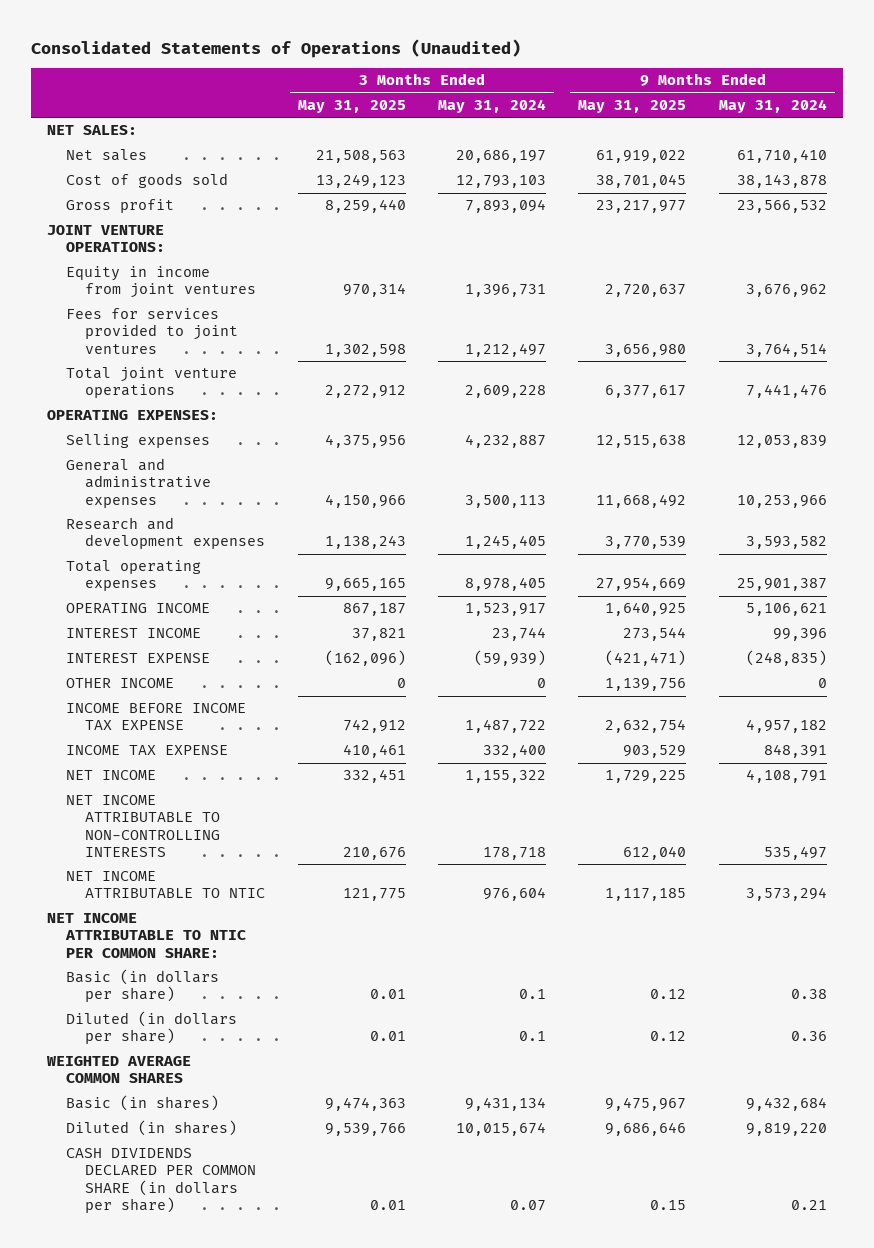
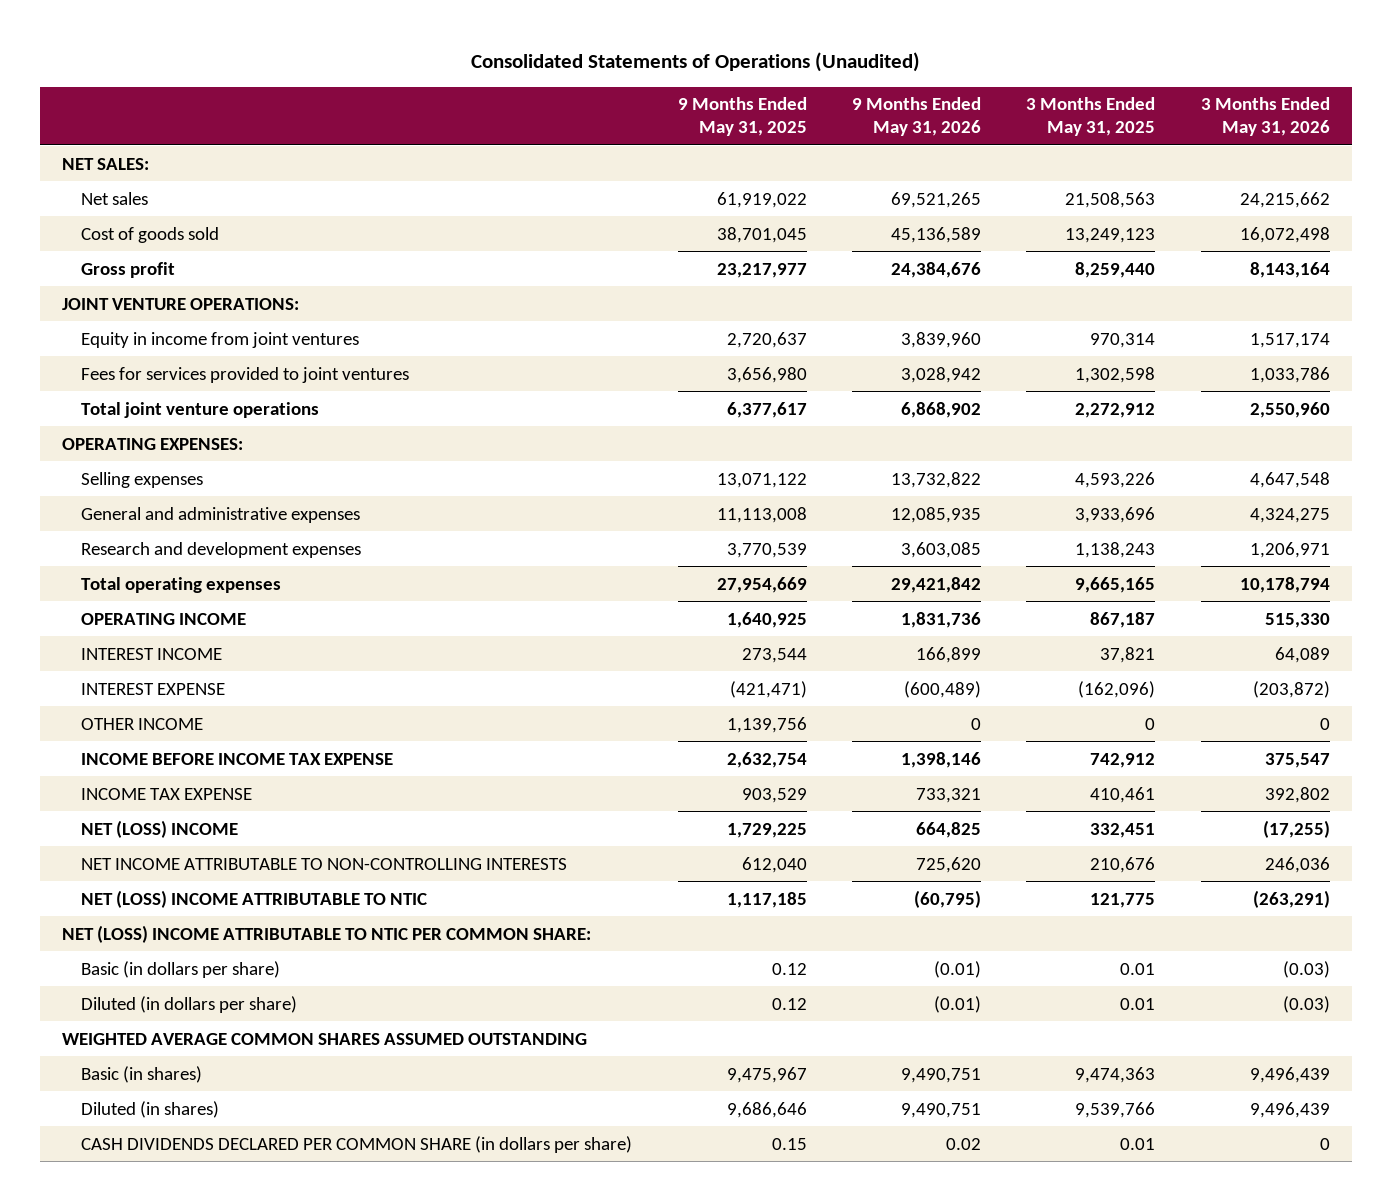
- | 3 Months Ended May 31, 2025 | 3 Months Ended May 31, 2024 | 9 Months Ended May 31, 2025 | 9 Months Ended May 31, 2024
+ | 9 Months Ended May 31, 2025 | 9 Months Ended May 31, 2026 | 3 Months Ended May 31, 2025 | 3 Months Ended May 31, 2026
- Selling expenses | 4,375,956 | 4,232,887 | 12,515,638 | 12,053,839
- General and administrative expenses | 4,150,966 | 3,500,113 | 11,668,492 | 10,253,966
+ Selling expenses | 13,071,122 | 13,732,822 | 4,593,226 | 4,647,548
+ General and administrative expenses | 11,113,008 | 12,085,935 | 3,933,696 | 4,324,275
- NET INCOME | 332,451 | 1,155,322 | 1,729,225 | 4,108,791
+ NET (LOSS) INCOME | 1,729,225 | 664,825 | 332,451 | (17,255)
- NET INCOME ATTRIBUTABLE TO NTIC | 121,775 | 976,604 | 1,117,185 | 3,573,294
- NET INCOME ATTRIBUTABLE TO NTIC PER COMMON SHARE:
+ NET (LOSS) INCOME ATTRIBUTABLE TO NTIC | 1,117,185 | (60,795) | 121,775 | (263,291)
+ NET (LOSS) INCOME ATTRIBUTABLE TO NTIC PER COMMON SHARE:
- WEIGHTED AVERAGE COMMON SHARES
+ WEIGHTED AVERAGE COMMON SHARES ASSUMED OUTSTANDING

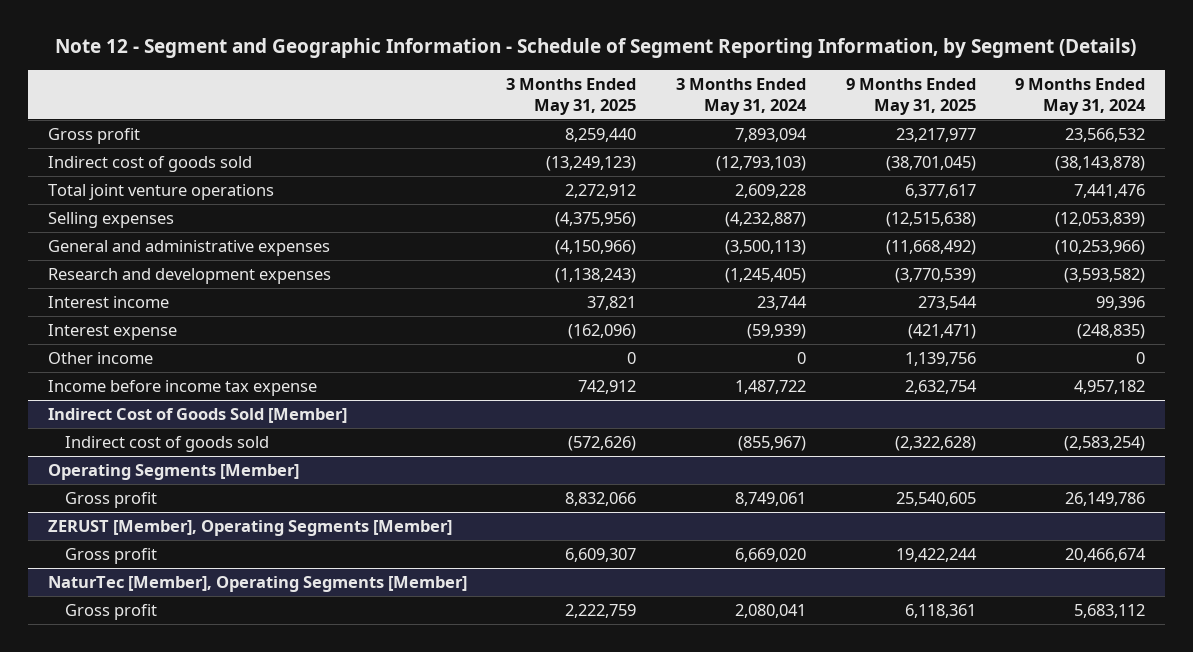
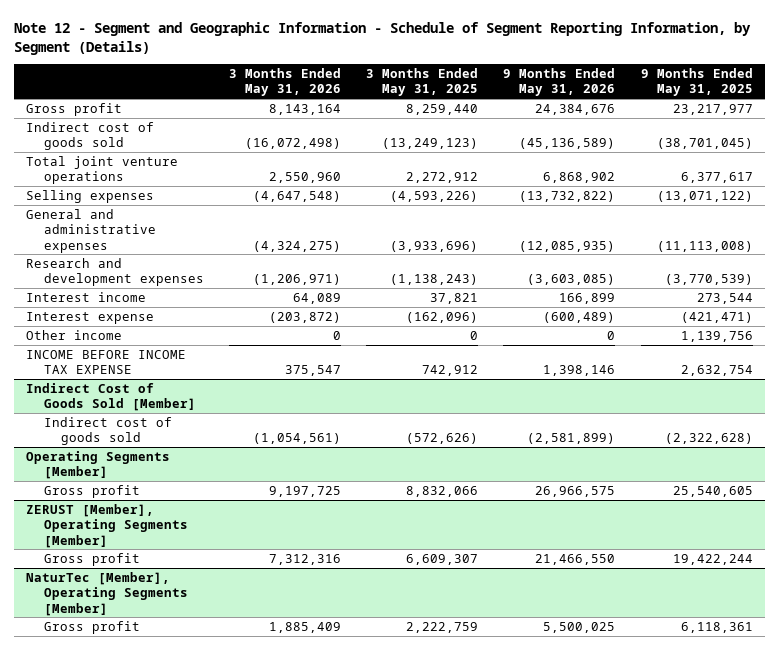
- | 3 Months Ended May 31, 2025 | 3 Months Ended May 31, 2024 | 9 Months Ended May 31, 2025 | 9 Months Ended May 31, 2024
+ | 3 Months Ended May 31, 2026 | 3 Months Ended May 31, 2025 | 9 Months Ended May 31, 2026 | 9 Months Ended May 31, 2025
- Selling expenses | (4,375,956) | (4,232,887) | (12,515,638) | (12,053,839)
- General and administrative expenses | (4,150,966) | (3,500,113) | (11,668,492) | (10,253,966)
+ Selling expenses | (4,647,548) | (4,593,226) | (13,732,822) | (13,071,122)
+ General and administrative expenses | (4,324,275) | (3,933,696) | (12,085,935) | (11,113,008)
- Income before income tax expense | 742,912 | 1,487,722 | 2,632,754 | 4,957,182
+ INCOME BEFORE INCOME TAX EXPENSE | 375,547 | 742,912 | 1,398,146 | 2,632,754

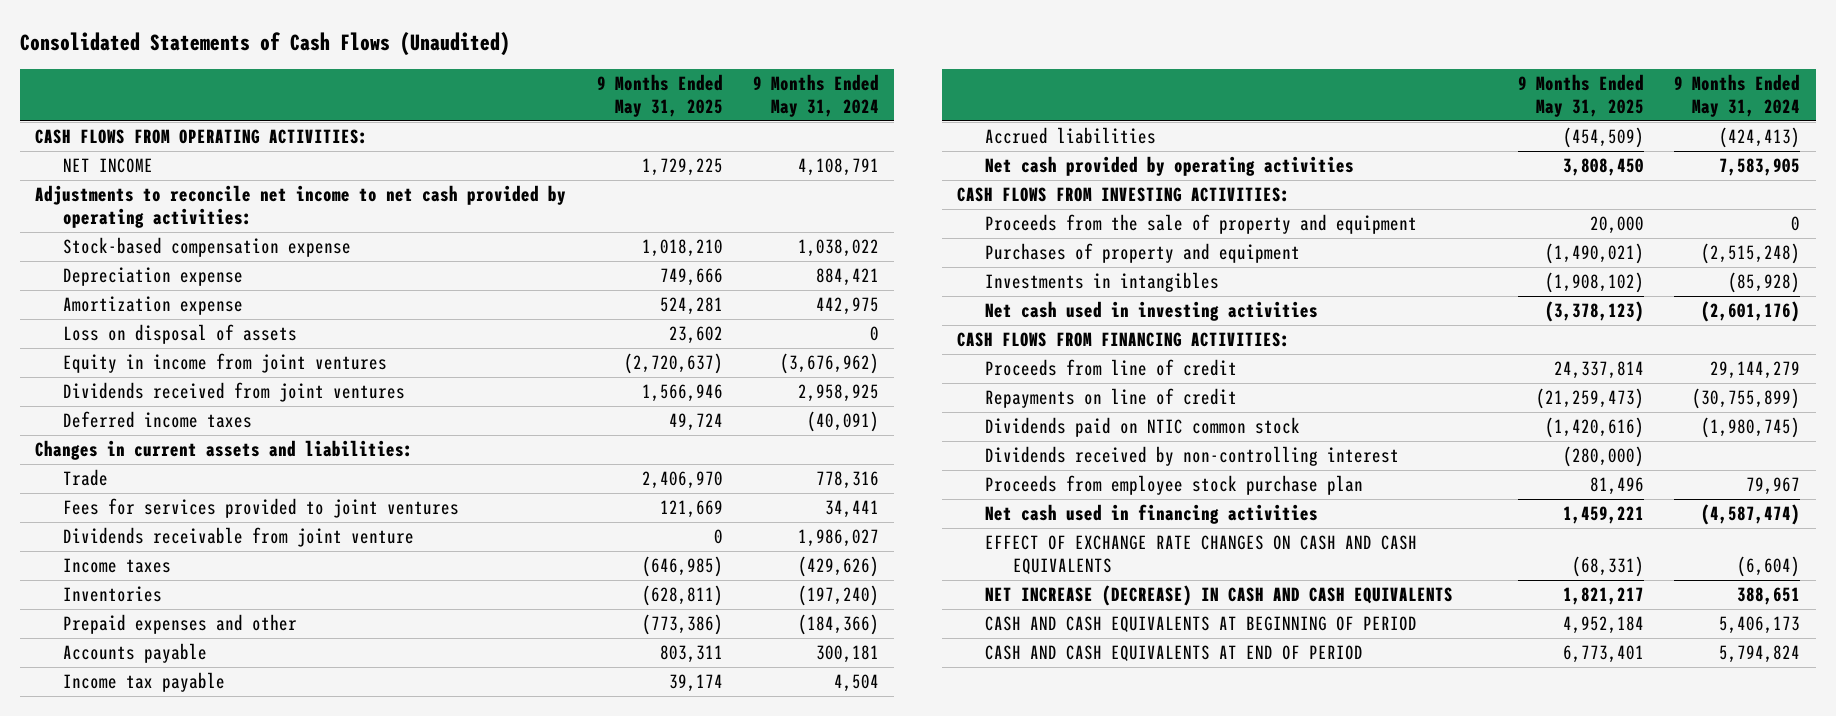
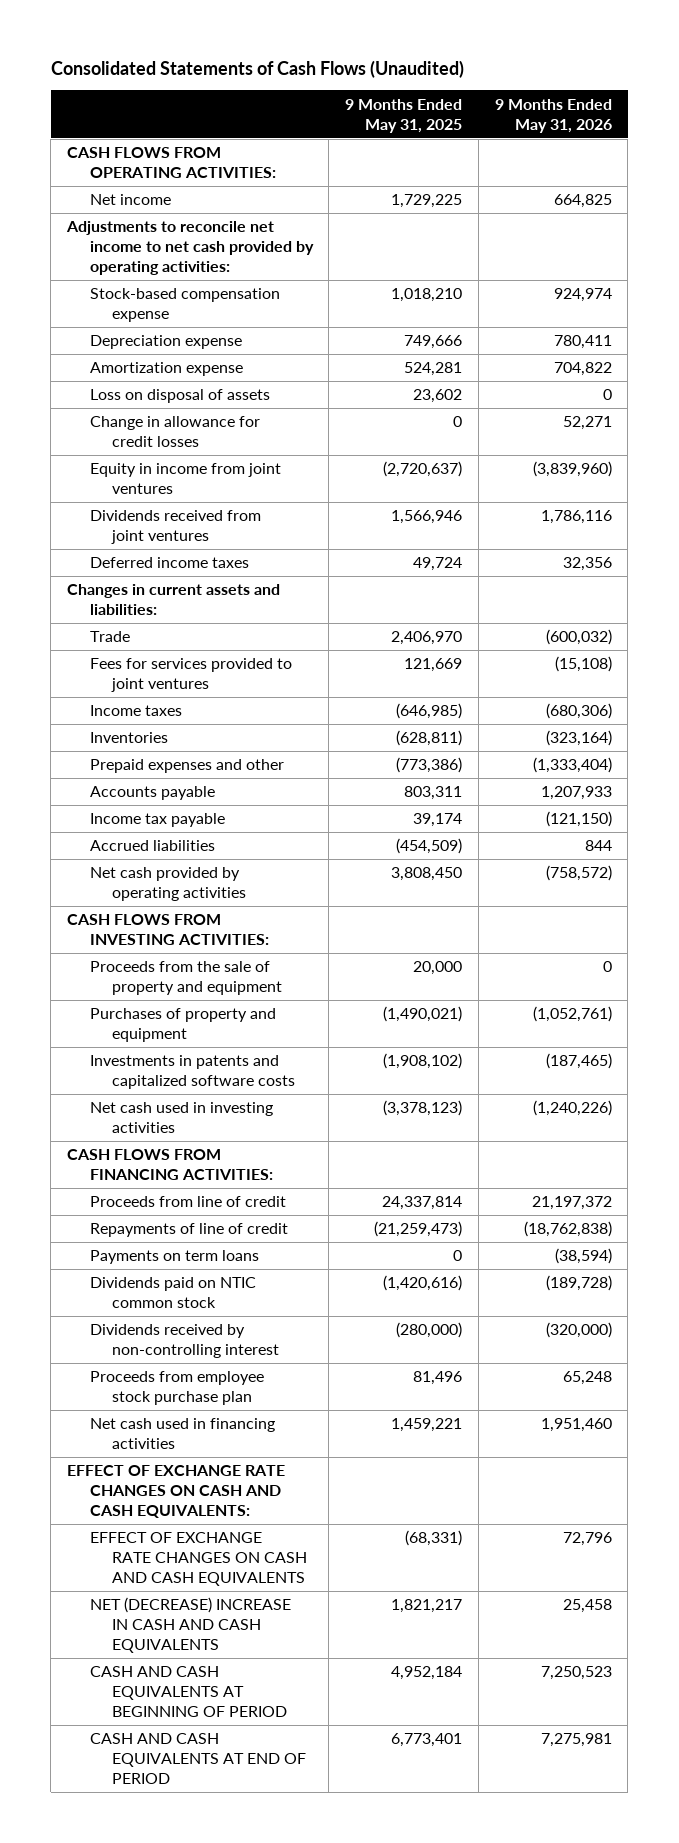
- | 9 Months Ended May 31, 2025 | 9 Months Ended May 31, 2024
+ | 9 Months Ended May 31, 2025 | 9 Months Ended May 31, 2026
- NET INCOME | 1,729,225 | 4,108,791
+ Net income | 1,729,225 | 664,825
+ Change in allowance for credit losses | 0 | 52,271
- Dividends receivable from joint venture | 0 | 1,986,027
- Investments in intangibles | (1,908,102) | (85,928)
+ Investments in patents and capitalized software costs | (1,908,102) | (187,465)
- Repayments on line of credit | (21,259,473) | (30,755,899)
+ Repayments of line of credit | (21,259,473) | (18,762,838)
+ Payments on term loans | 0 | (38,594)
+ EFFECT OF EXCHANGE RATE CHANGES ON CASH AND CASH EQUIVALENTS:
- NET INCREASE (DECREASE) IN CASH AND CASH EQUIVALENTS | 1,821,217 | 388,651
+ NET (DECREASE) INCREASE IN CASH AND CASH EQUIVALENTS | 1,821,217 | 25,458

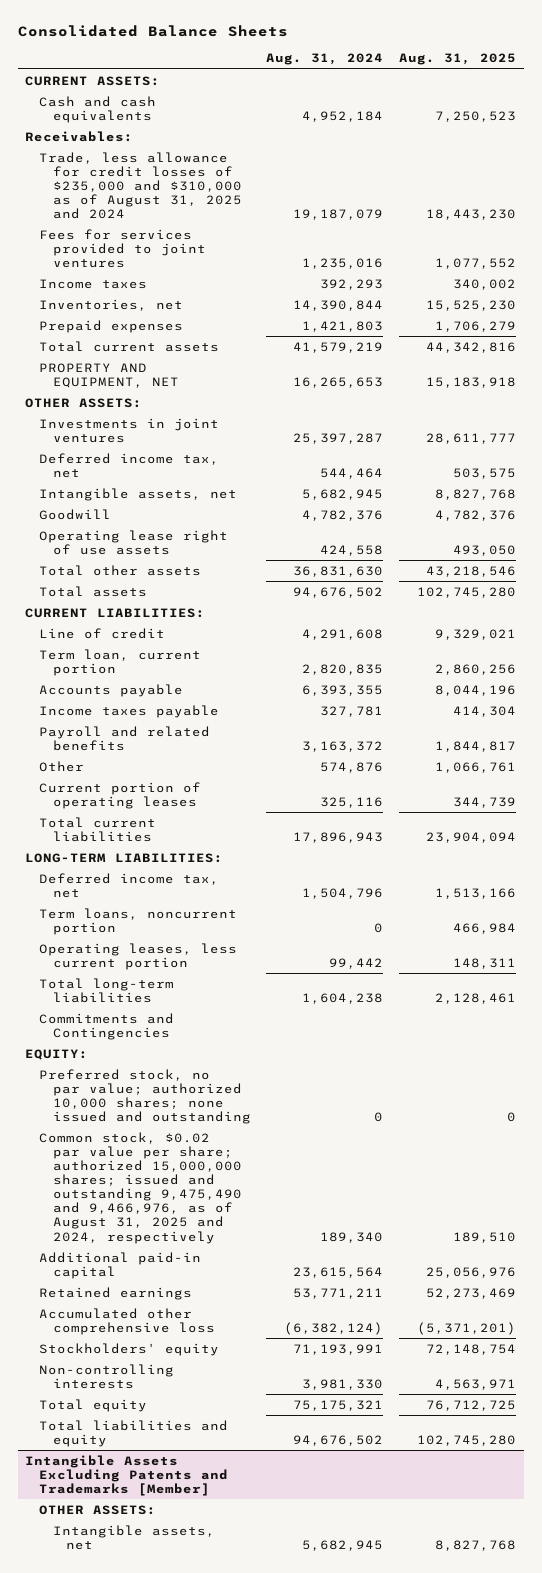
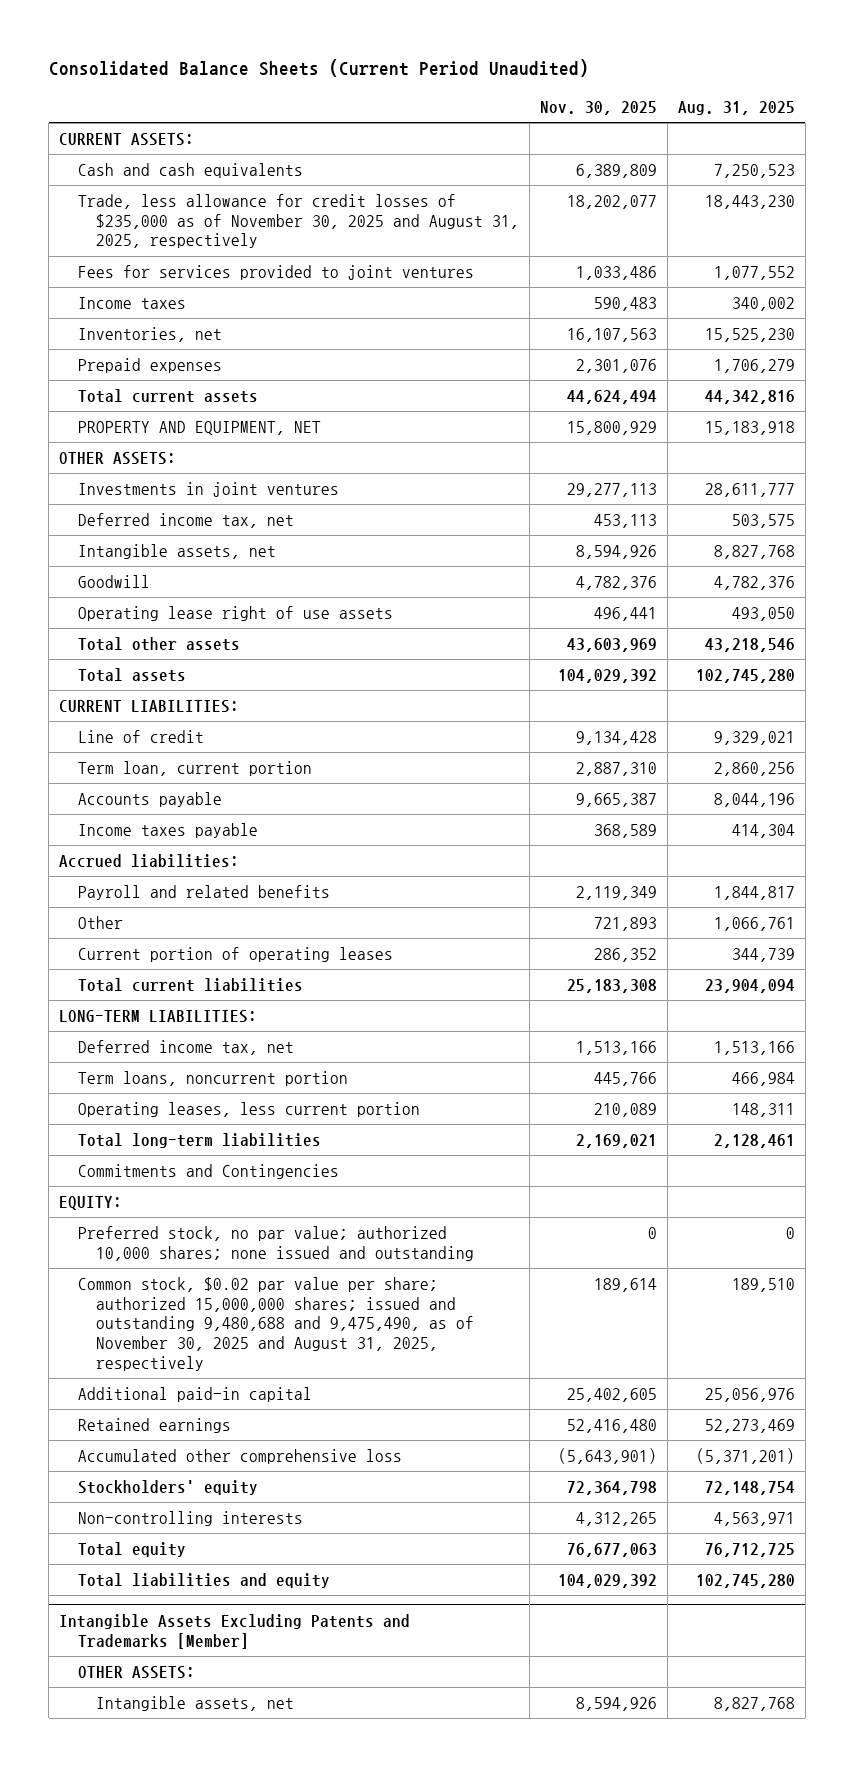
- Consolidated Balance Sheets
+ Consolidated Balance Sheets (Current Period Unaudited)
- | Aug. 31, 2024 | Aug. 31, 2025
+ | Nov. 30, 2025 | Aug. 31, 2025
- Receivables:
- Trade, less allowance for credit losses of $235,000 and $310,000 as of August 31, 2025 and 2024 | 19,187,079 | 18,443,230
+ Trade, less allowance for credit losses of $235,000 as of November 30, 2025 and August 31, 2025, respectively | 18,202,077 | 18,443,230
+ Accrued liabilities:
- Common stock, $0.02 par value per share; authorized 15,000,000 shares; issued and outstanding 9,475,490 and 9,466,976, as of August 31, 2025 and 2024, respectively | 189,340 | 189,510
+ Common stock, $0.02 par value per share; authorized 15,000,000 shares; issued and outstanding 9,480,688 and 9,475,490, as of November 30, 2025 and August 31, 2025, respectively | 189,614 | 189,510

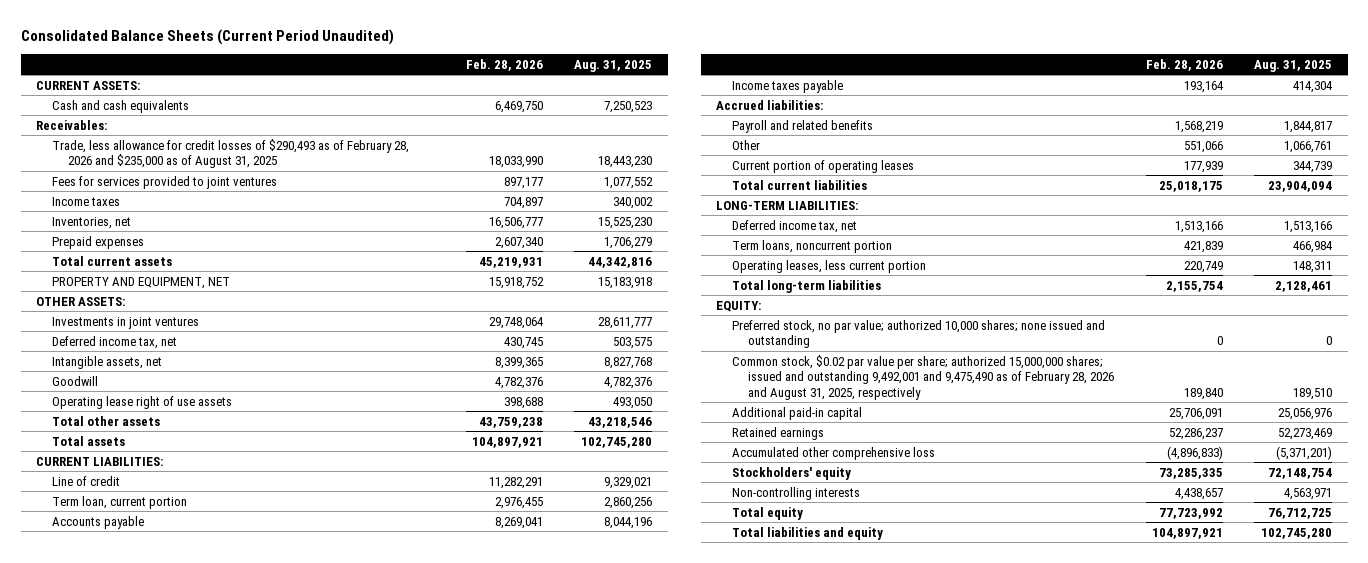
- | Nov. 30, 2025 | Aug. 31, 2025
+ | Feb. 28, 2026 | Aug. 31, 2025
- Trade, less allowance for credit losses of $235,000 as of November 30, 2025 and August 31, 2025, respectively | 18,202,077 | 18,443,230
+ Receivables:
+ Trade, less allowance for credit losses of $290,493 as of February 28, 2026 and $235,000 as of August 31, 2025 | 18,033,990 | 18,443,230
- Commitments and Contingencies
- Common stock, $0.02 par value per share; authorized 15,000,000 shares; issued and outstanding 9,480,688 and 9,475,490, as of November 30, 2025 and August 31, 2025, respectively | 189,614 | 189,510
+ Common stock, $0.02 par value per share; authorized 15,000,000 shares; issued and outstanding 9,492,001 and 9,475,490 as of February 28, 2026 and August 31, 2025, respectively | 189,840 | 189,510
- Intangible Assets Excluding Patents and Trademarks [Member]
- OTHER ASSETS:
- Intangible assets, net | 8,594,926 | 8,827,768

